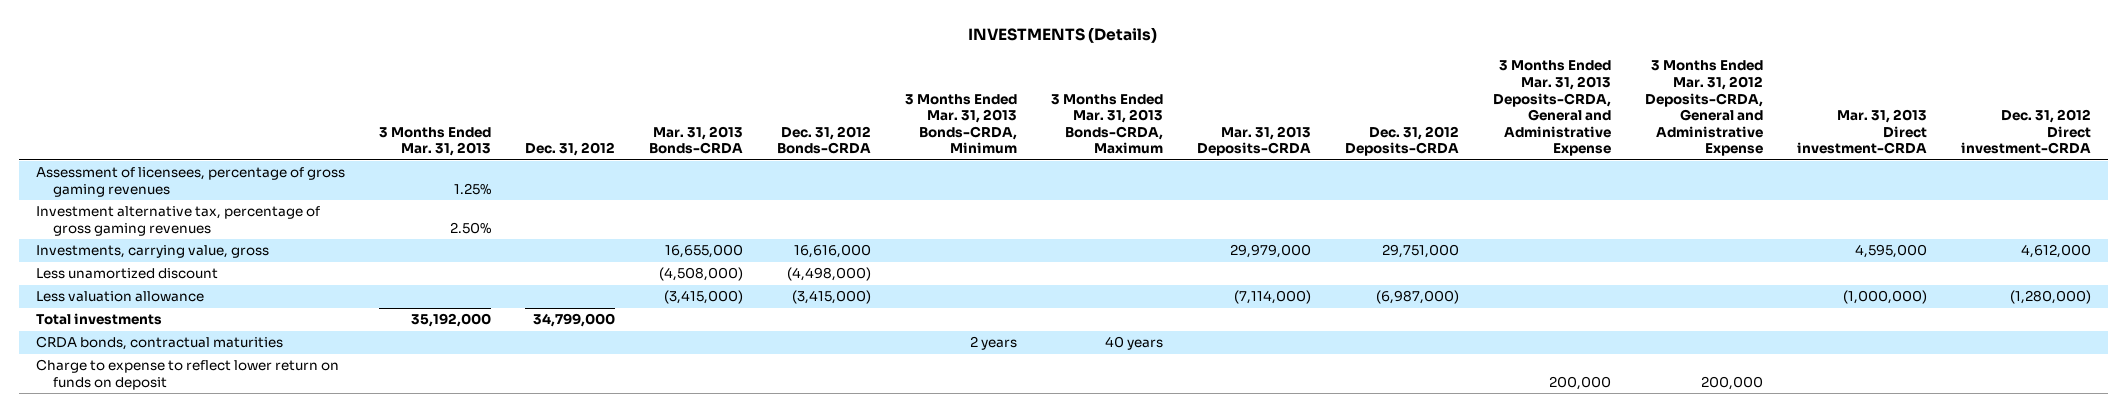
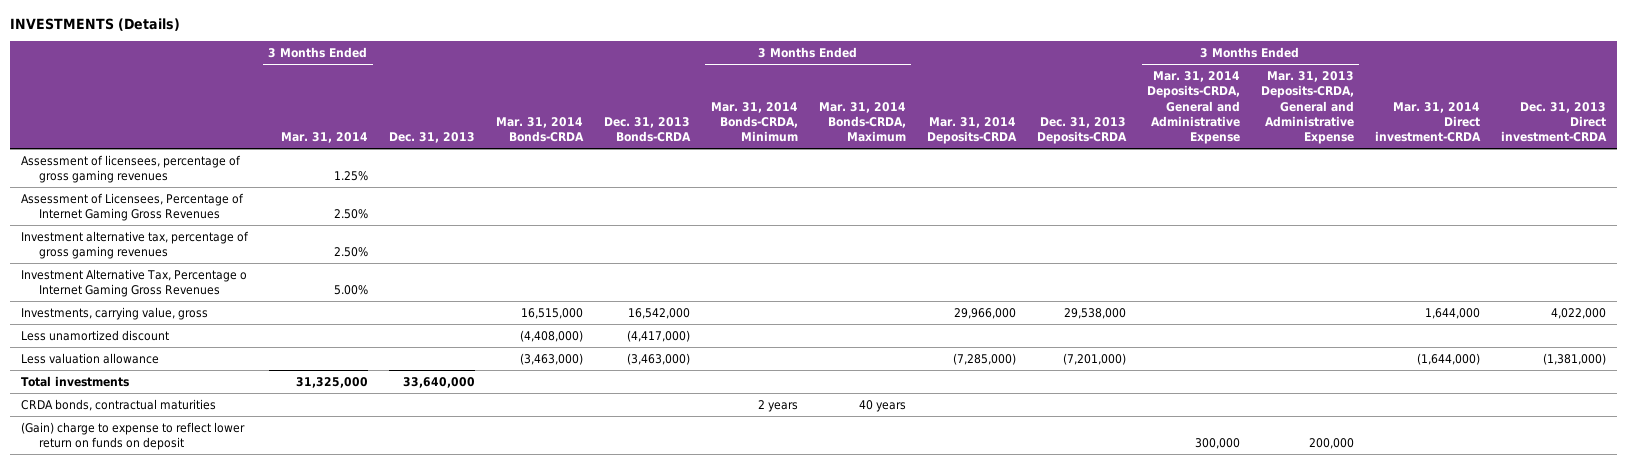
- | 3 Months Ended Mar. 31, 2013 | Dec. 31, 2012 | Mar. 31, 2013 Bonds-CRDA | Dec. 31, 2012 Bonds-CRDA | 3 Months Ended Mar. 31, 2013 Bonds-CRDA, Minimum | 3 Months Ended Mar. 31, 2013 Bonds-CRDA, Maximum | Mar. 31, 2013 Deposits-CRDA | Dec. 31, 2012 Deposits-CRDA | 3 Months Ended Mar. 31, 2013 Deposits-CRDA, General and Administrative Expense | 3 Months Ended Mar. 31, 2012 Deposits-CRDA, General and Administrative Expense | Mar. 31, 2013 Direct investment-CRDA | Dec. 31, 2012 Direct investment-CRDA
+ | 3 Months Ended Mar. 31, 2014 | Dec. 31, 2013 | Mar. 31, 2014 Bonds-CRDA | Dec. 31, 2013 Bonds-CRDA | 3 Months Ended Mar. 31, 2014 Bonds-CRDA, Minimum | 3 Months Ended Mar. 31, 2014 Bonds-CRDA, Maximum | Mar. 31, 2014 Deposits-CRDA | Dec. 31, 2013 Deposits-CRDA | 3 Months Ended Mar. 31, 2014 Deposits-CRDA, General and Administrative Expense | 3 Months Ended Mar. 31, 2013 Deposits-CRDA, General and Administrative Expense | Mar. 31, 2014 Direct investment-CRDA | Dec. 31, 2013 Direct investment-CRDA
+ Assessment of Licensees, Percentage of Internet Gaming Gross Revenues | 2.50% | | | | | | | | | | |
+ Investment Alternative Tax, Percentage o Internet Gaming Gross Revenues | 5.00% | | | | | | | | | | |
- Charge to expense to reflect lower return on funds on deposit | | | | | | | | | 200,000 | 200,000 | |
+ (Gain) charge to expense to reflect lower return on funds on deposit | | | | | | | | | 300,000 | 200,000 | |

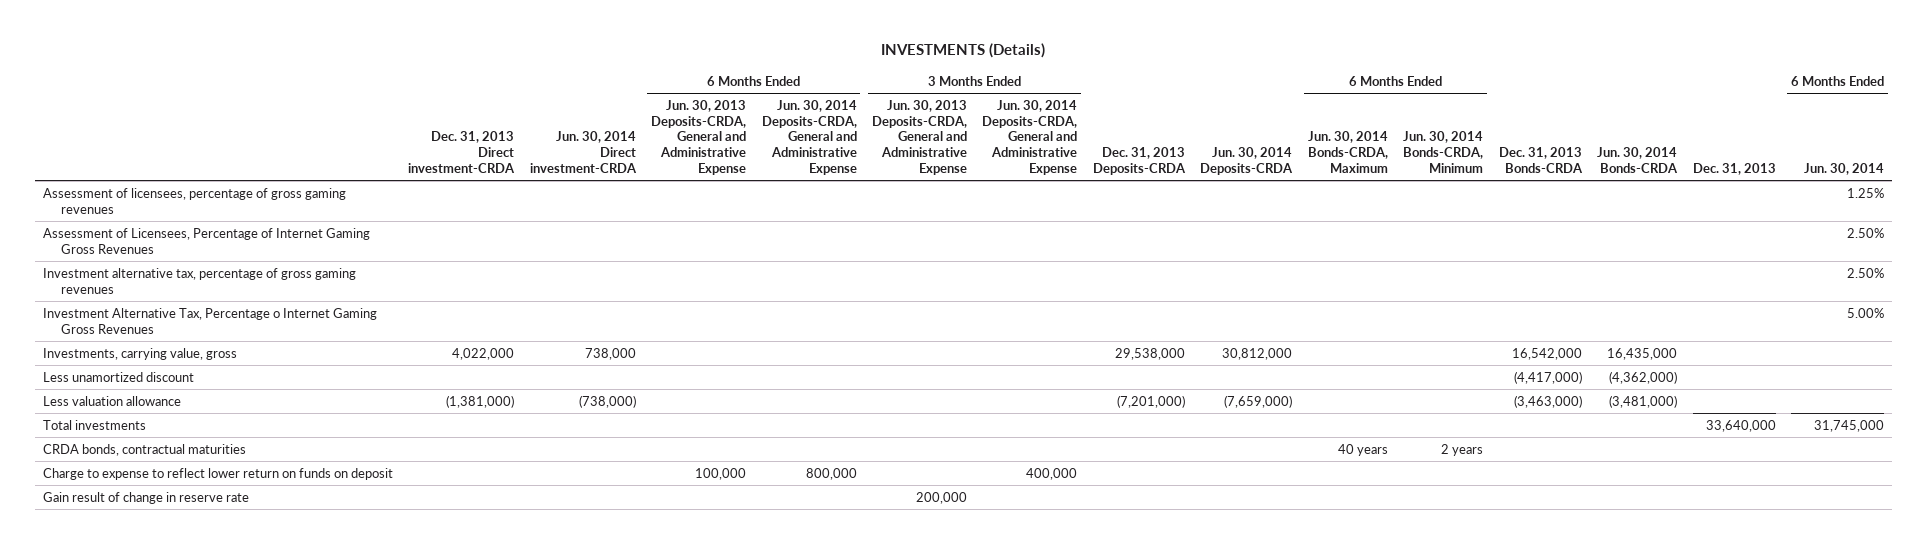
- | 3 Months Ended Mar. 31, 2014 | Dec. 31, 2013 | Mar. 31, 2014 Bonds-CRDA | Dec. 31, 2013 Bonds-CRDA | 3 Months Ended Mar. 31, 2014 Bonds-CRDA, Minimum | 3 Months Ended Mar. 31, 2014 Bonds-CRDA, Maximum | Mar. 31, 2014 Deposits-CRDA | Dec. 31, 2013 Deposits-CRDA | 3 Months Ended Mar. 31, 2014 Deposits-CRDA, General and Administrative Expense | 3 Months Ended Mar. 31, 2013 Deposits-CRDA, General and Administrative Expense | Mar. 31, 2014 Direct investment-CRDA | Dec. 31, 2013 Direct investment-CRDA
+ | Dec. 31, 2013 Direct investment-CRDA | Jun. 30, 2014 Direct investment-CRDA | 6 Months Ended Jun. 30, 2013 Deposits-CRDA, General and Administrative Expense | 6 Months Ended Jun. 30, 2014 Deposits-CRDA, General and Administrative Expense | 3 Months Ended Jun. 30, 2013 Deposits-CRDA, General and Administrative Expense | 3 Months Ended Jun. 30, 2014 Deposits-CRDA, General and Administrative Expense | Dec. 31, 2013 Deposits-CRDA | Jun. 30, 2014 Deposits-CRDA | 6 Months Ended Jun. 30, 2014 Bonds-CRDA, Maximum | 6 Months Ended Jun. 30, 2014 Bonds-CRDA, Minimum | Dec. 31, 2013 Bonds-CRDA | Jun. 30, 2014 Bonds-CRDA | Dec. 31, 2013 | 6 Months Ended Jun. 30, 2014
- (Gain) charge to expense to reflect lower return on funds on deposit | | | | | | | | | 300,000 | 200,000 | |
+ Charge to expense to reflect lower return on funds on deposit | | | 100,000 | 800,000 | | 400,000 | | | | | | | |
+ Gain result of change in reserve rate | | | | | 200,000 | | | | | | | | |

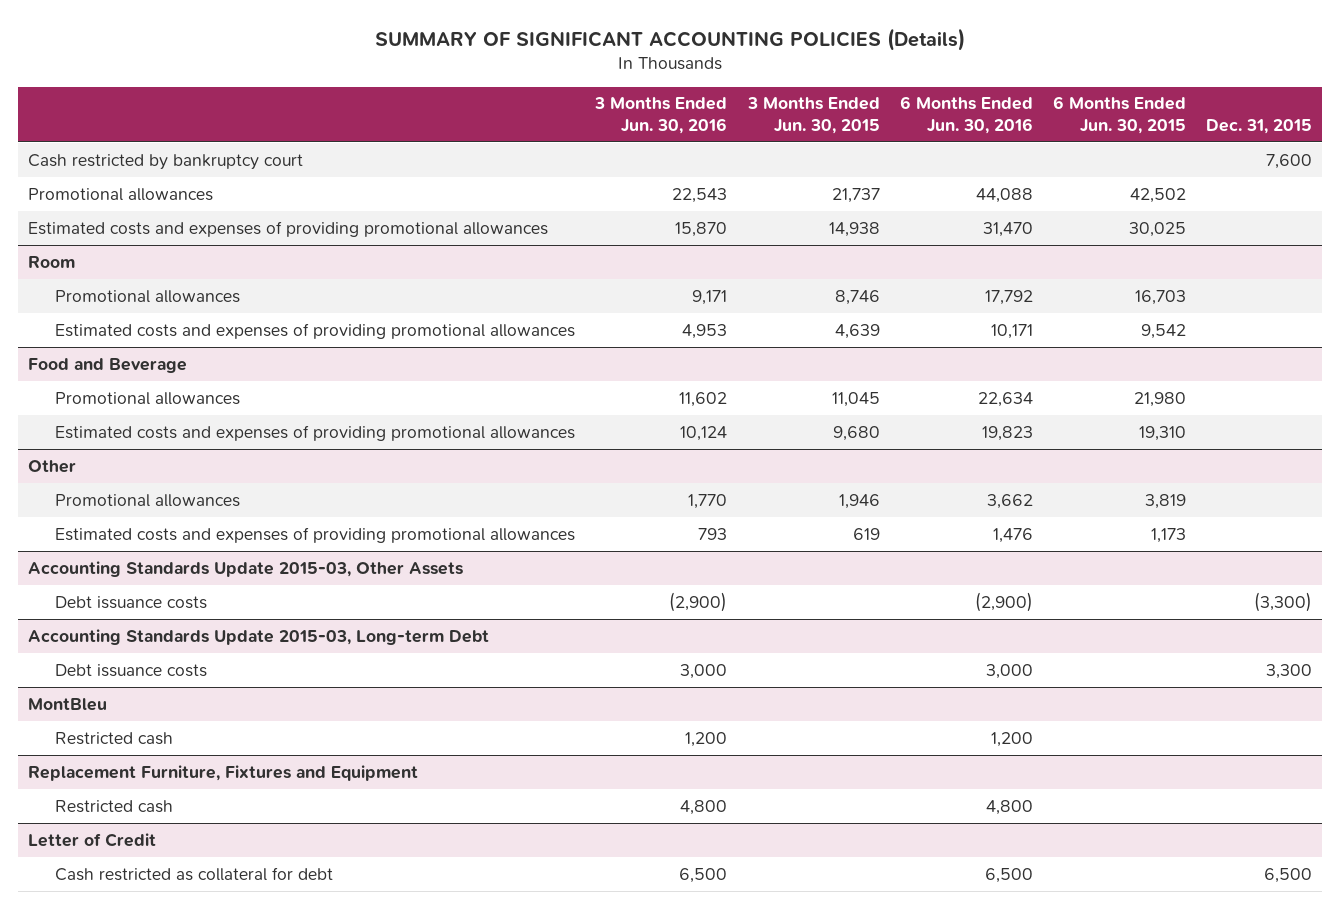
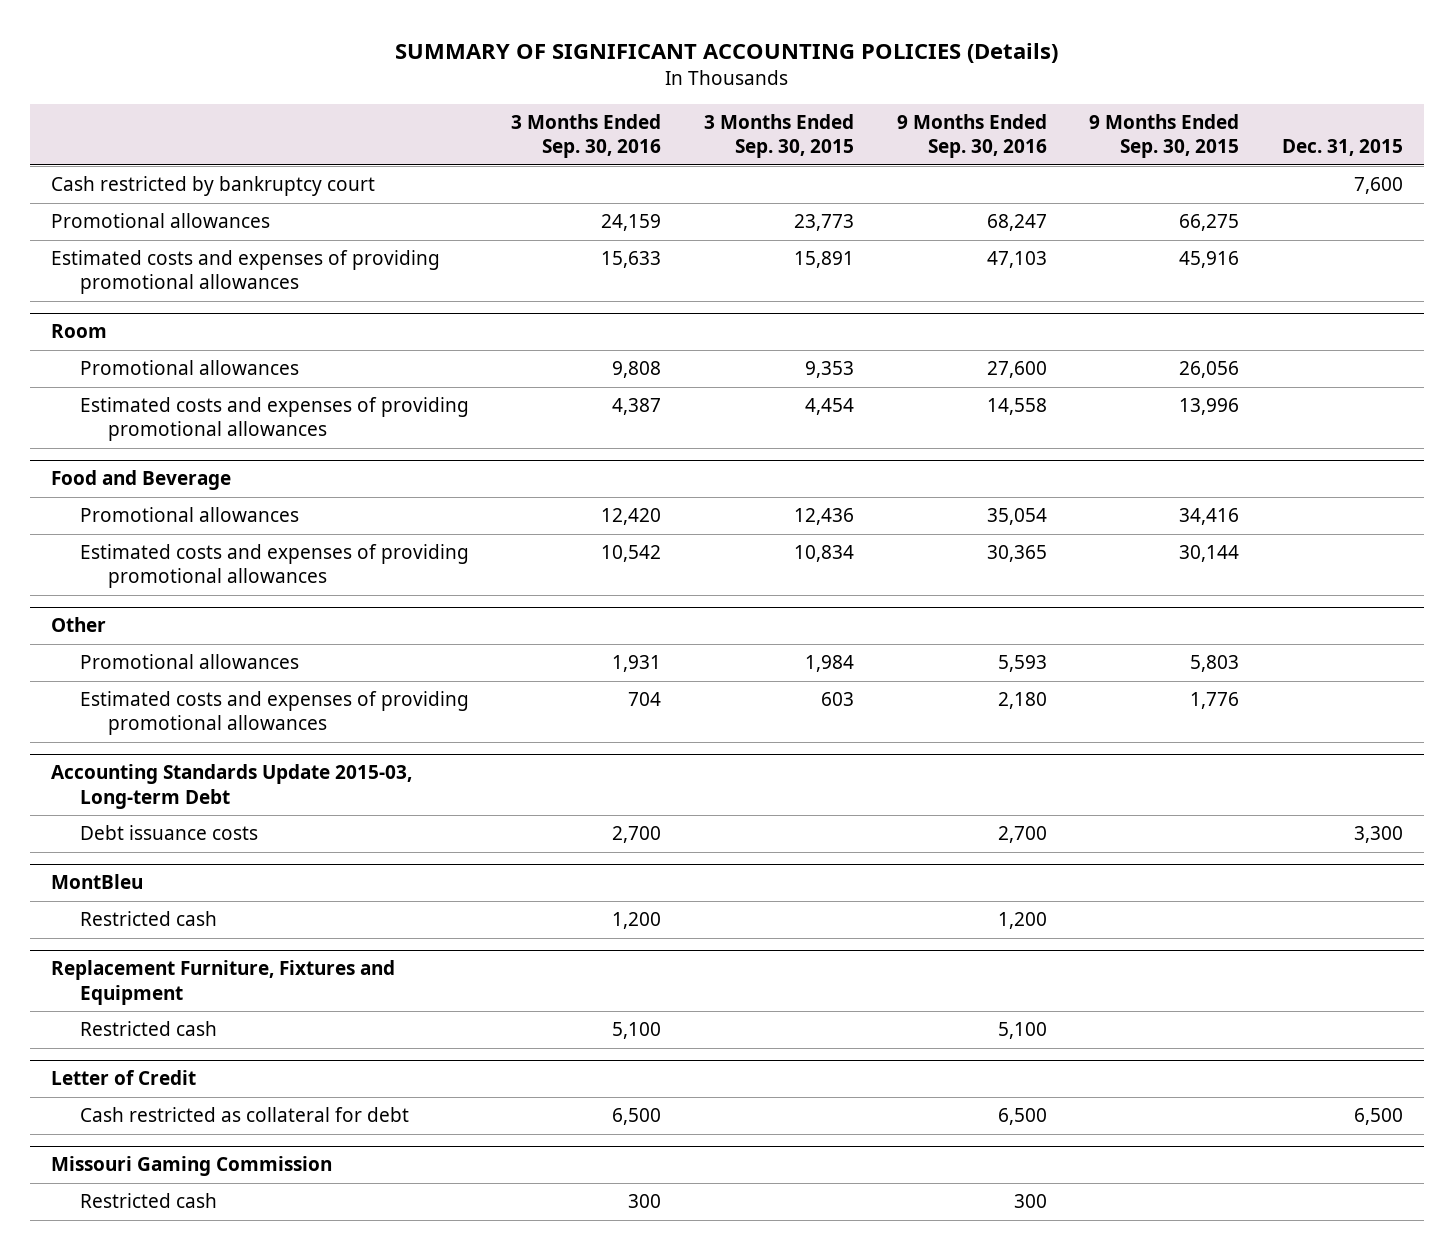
- | 3 Months Ended Jun. 30, 2016 | 3 Months Ended Jun. 30, 2015 | 6 Months Ended Jun. 30, 2016 | 6 Months Ended Jun. 30, 2015 | Dec. 31, 2015
+ | 3 Months Ended Sep. 30, 2016 | 3 Months Ended Sep. 30, 2015 | 9 Months Ended Sep. 30, 2016 | 9 Months Ended Sep. 30, 2015 | Dec. 31, 2015
- Accounting Standards Update 2015-03, Other Assets
- Debt issuance costs | (2,900) | | (2,900) | | (3,300)
+ Missouri Gaming Commission
+ Restricted cash | 300 | | 300 | |

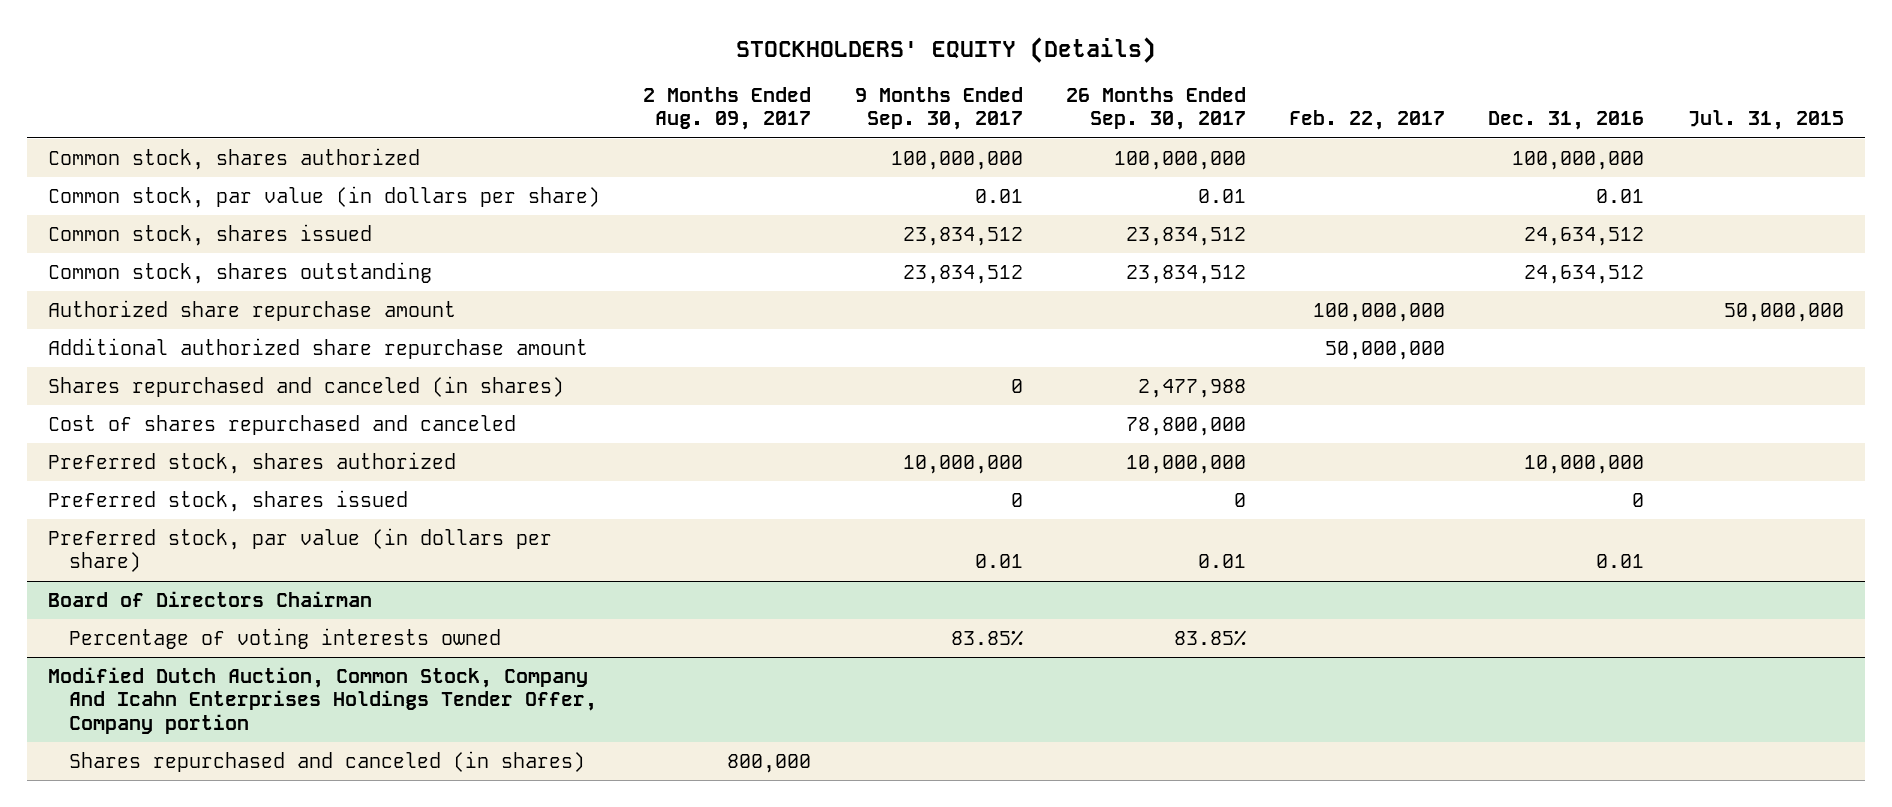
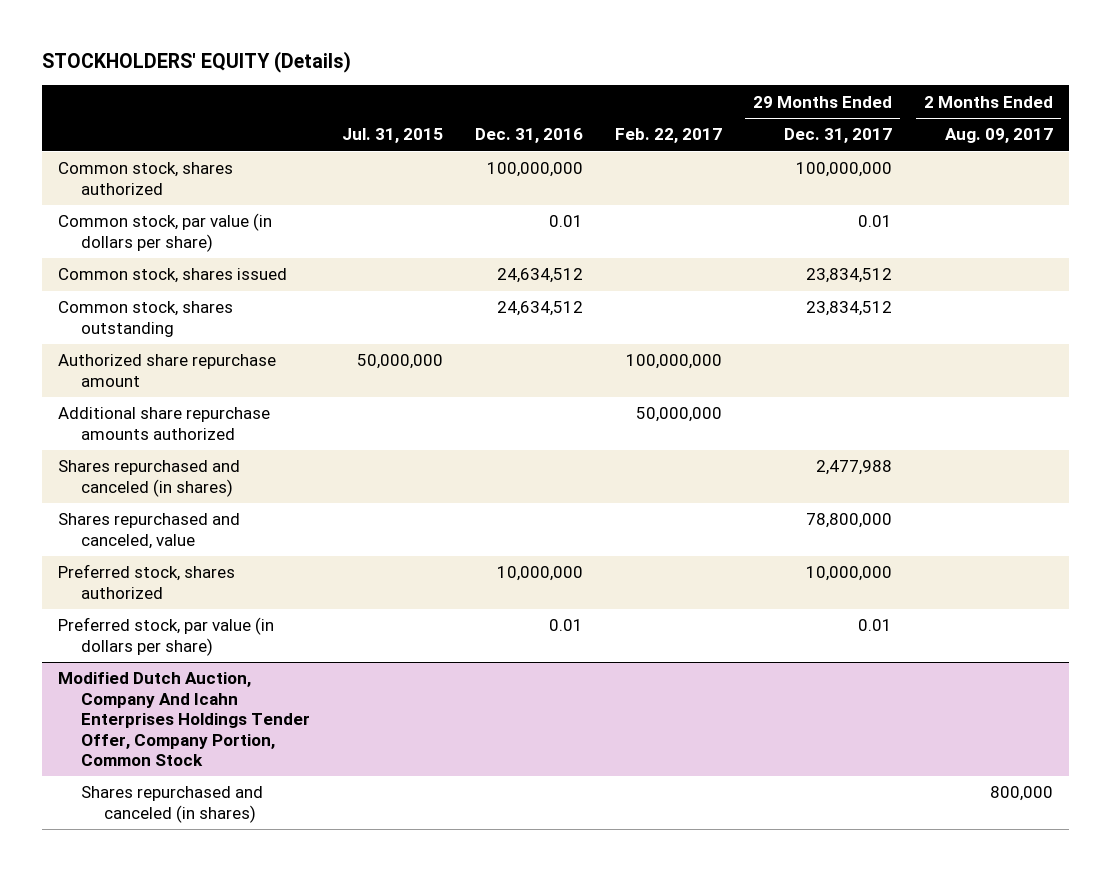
- | 2 Months Ended Aug. 09, 2017 | 9 Months Ended Sep. 30, 2017 | 26 Months Ended Sep. 30, 2017 | Feb. 22, 2017 | Dec. 31, 2016 | Jul. 31, 2015
+ | Jul. 31, 2015 | Dec. 31, 2016 | Feb. 22, 2017 | 29 Months Ended Dec. 31, 2017 | 2 Months Ended Aug. 09, 2017
- Additional authorized share repurchase amount | | | | 50,000,000 | |
+ Additional share repurchase amounts authorized | | | 50,000,000 | |
- Cost of shares repurchased and canceled | | | 78,800,000 | | |
+ Shares repurchased and canceled, value | | | | 78,800,000 |
- Preferred stock, shares issued | | 0 | 0 | | 0 |
- Board of Directors Chairman
- Percentage of voting interests owned | | 83.85% | 83.85% | | |
- Modified Dutch Auction, Common Stock, Company And Icahn Enterprises Holdings Tender Offer, Company portion
+ Modified Dutch Auction, Company And Icahn Enterprises Holdings Tender Offer, Company Portion, Common Stock

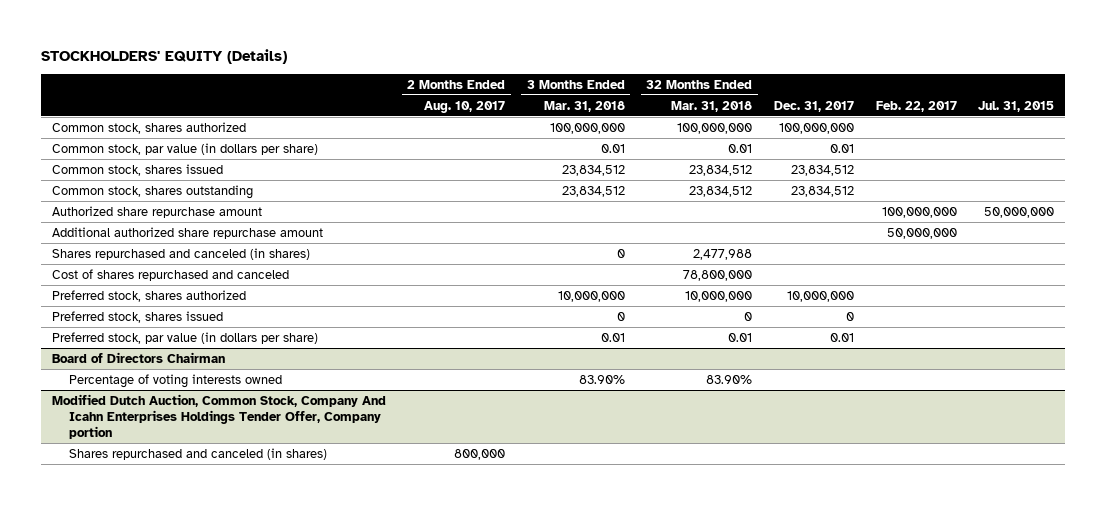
- | Jul. 31, 2015 | Dec. 31, 2016 | Feb. 22, 2017 | 29 Months Ended Dec. 31, 2017 | 2 Months Ended Aug. 09, 2017
+ | 2 Months Ended Aug. 10, 2017 | 3 Months Ended Mar. 31, 2018 | 32 Months Ended Mar. 31, 2018 | Dec. 31, 2017 | Feb. 22, 2017 | Jul. 31, 2015
- Additional share repurchase amounts authorized | | | 50,000,000 | |
+ Additional authorized share repurchase amount | | | | | 50,000,000 |
- Shares repurchased and canceled, value | | | | 78,800,000 |
+ Cost of shares repurchased and canceled | | | 78,800,000 | | |
+ Preferred stock, shares issued | | 0 | 0 | 0 | |
- Modified Dutch Auction, Company And Icahn Enterprises Holdings Tender Offer, Company Portion, Common Stock
+ Board of Directors Chairman
+ Percentage of voting interests owned | | 83.90% | 83.90% | | |
+ Modified Dutch Auction, Common Stock, Company And Icahn Enterprises Holdings Tender Offer, Company portion

